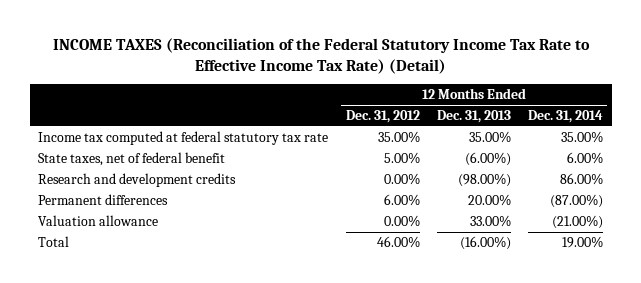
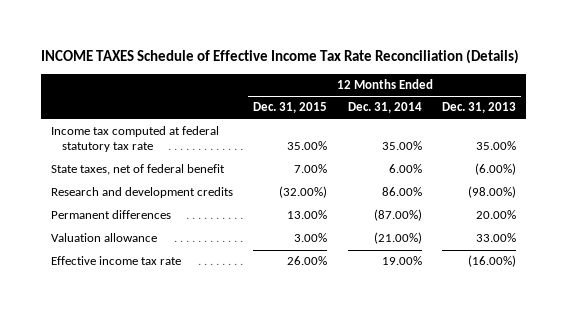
- INCOME TAXES (Reconciliation of the Federal Statutory Income Tax Rate to Effective Income Tax Rate) (Detail)
+ INCOME TAXES Schedule of Effective Income Tax Rate Reconciliation (Details)
- | 12 Months Ended Dec. 31, 2012 | 12 Months Ended Dec. 31, 2013 | 12 Months Ended Dec. 31, 2014
+ | 12 Months Ended Dec. 31, 2015 | 12 Months Ended Dec. 31, 2014 | 12 Months Ended Dec. 31, 2013
- Total | 46.00% | (16.00%) | 19.00%
+ Effective income tax rate | 26.00% | 19.00% | (16.00%)

